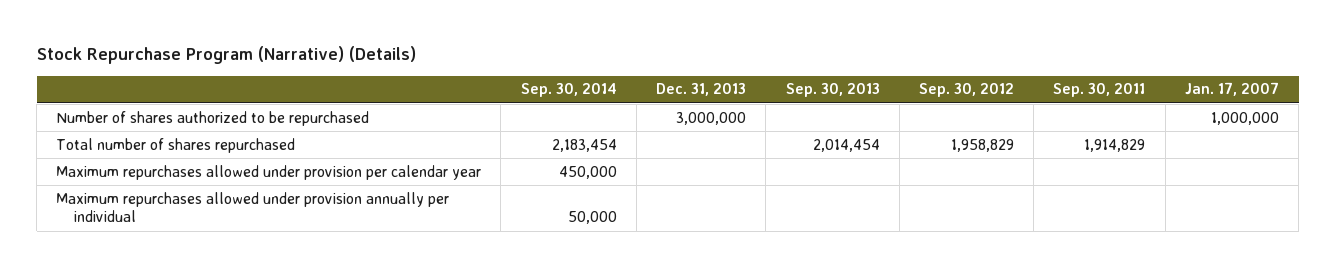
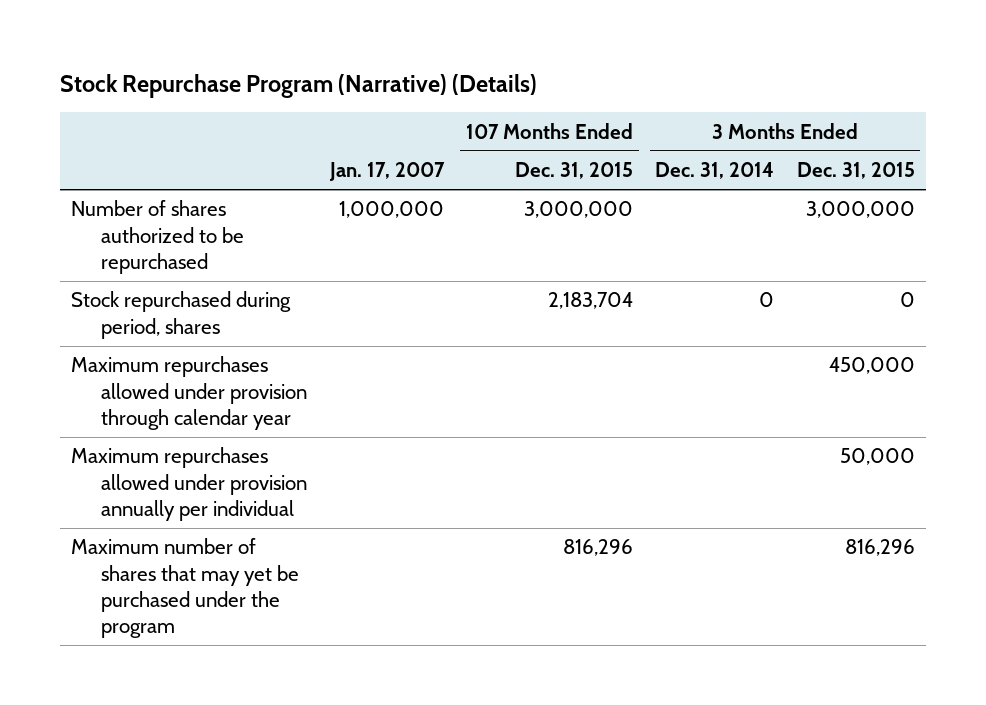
- | Sep. 30, 2014 | Dec. 31, 2013 | Sep. 30, 2013 | Sep. 30, 2012 | Sep. 30, 2011 | Jan. 17, 2007
+ | Jan. 17, 2007 | 107 Months Ended Dec. 31, 2015 | 3 Months Ended Dec. 31, 2014 | 3 Months Ended Dec. 31, 2015
- Total number of shares repurchased | 2,183,454 | | 2,014,454 | 1,958,829 | 1,914,829 |
- Maximum repurchases allowed under provision per calendar year | 450,000 | | | | |
+ Stock repurchased during period, shares | | 2,183,704 | 0 | 0
+ Maximum repurchases allowed under provision through calendar year | | | | 450,000
+ Maximum number of shares that may yet be purchased under the program | | 816,296 | | 816,296

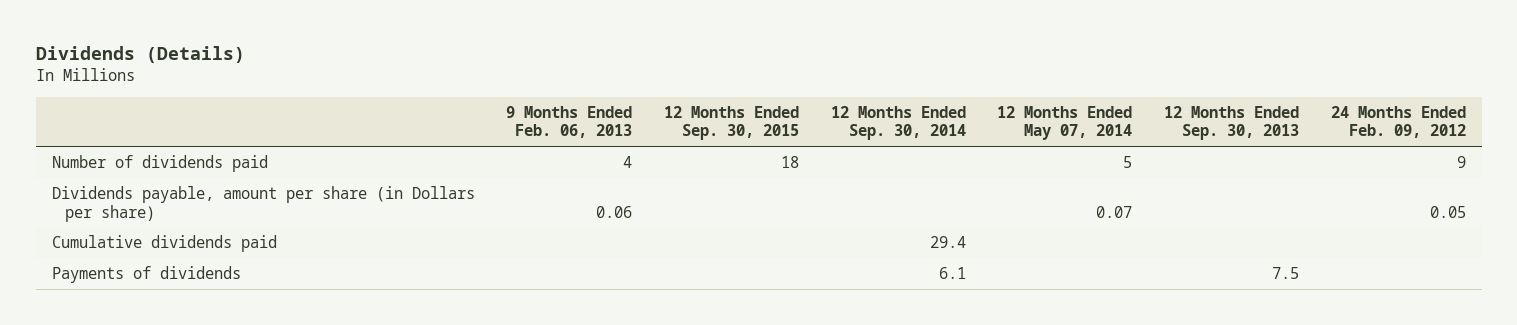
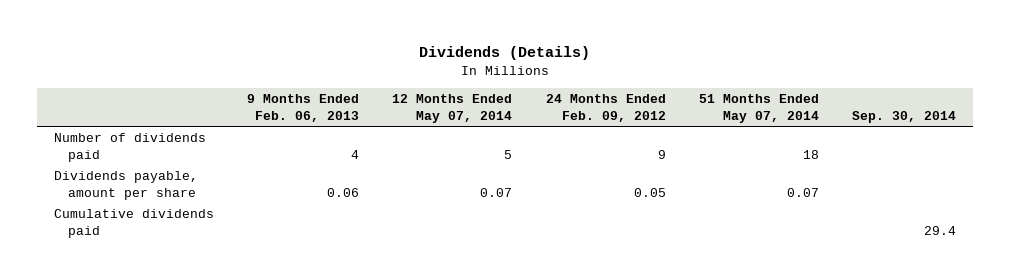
- | 9 Months Ended Feb. 06, 2013 | 12 Months Ended Sep. 30, 2015 | 12 Months Ended Sep. 30, 2014 | 12 Months Ended May 07, 2014 | 12 Months Ended Sep. 30, 2013 | 24 Months Ended Feb. 09, 2012
+ | 9 Months Ended Feb. 06, 2013 | 12 Months Ended May 07, 2014 | 24 Months Ended Feb. 09, 2012 | 51 Months Ended May 07, 2014 | Sep. 30, 2014
- Dividends payable, amount per share (in Dollars per share) | 0.06 | | | 0.07 | | 0.05
+ Dividends payable, amount per share | 0.06 | 0.07 | 0.05 | 0.07 |
- Payments of dividends | | | 6.1 | | 7.5 |

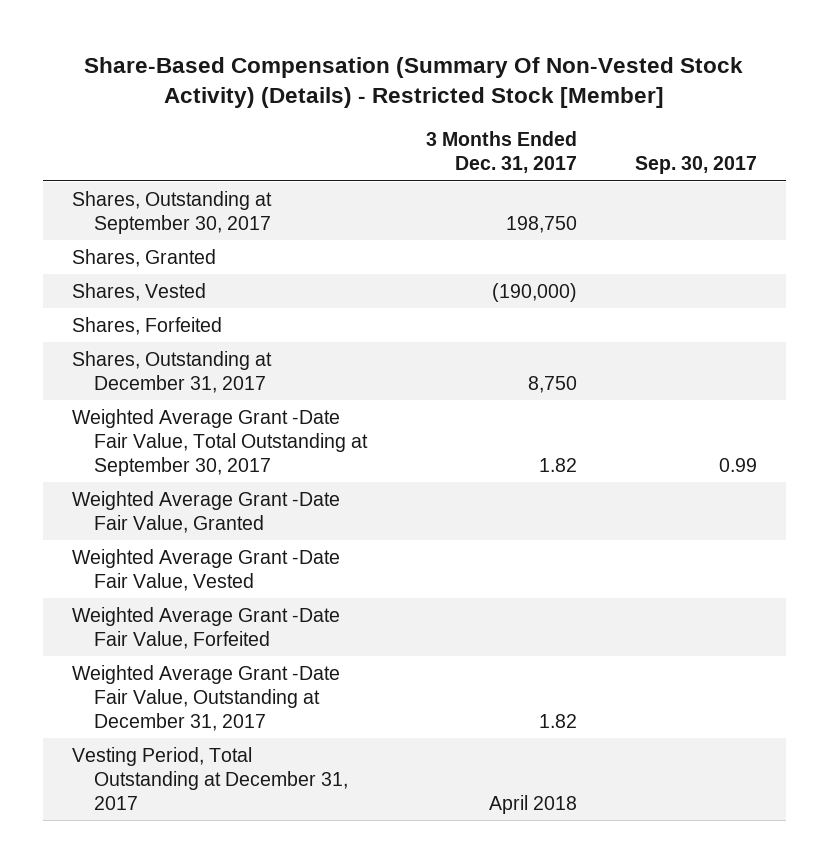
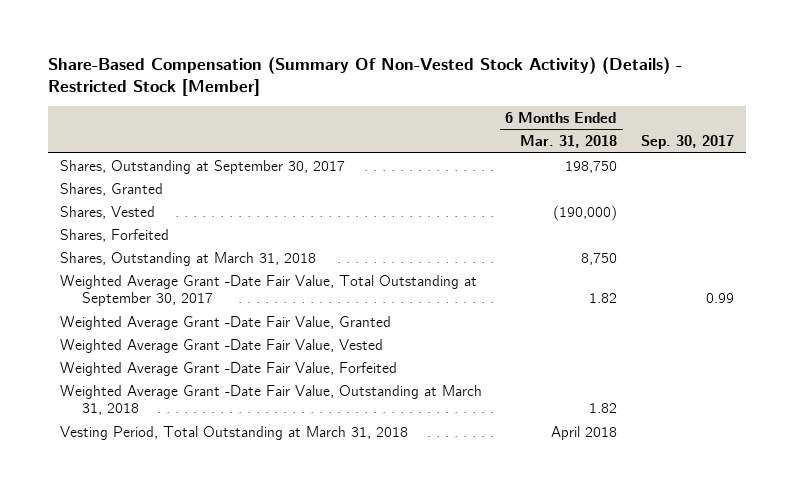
- | 3 Months Ended Dec. 31, 2017 | Sep. 30, 2017
+ | 6 Months Ended Mar. 31, 2018 | Sep. 30, 2017
- Shares, Outstanding at December 31, 2017 | 8,750 |
+ Shares, Outstanding at March 31, 2018 | 8,750 |
- Weighted Average Grant -Date Fair Value, Outstanding at December 31, 2017 | 1.82 |
- Vesting Period, Total Outstanding at December 31, 2017 | April 2018 |
+ Weighted Average Grant -Date Fair Value, Outstanding at March 31, 2018 | 1.82 |
+ Vesting Period, Total Outstanding at March 31, 2018 | April 2018 |

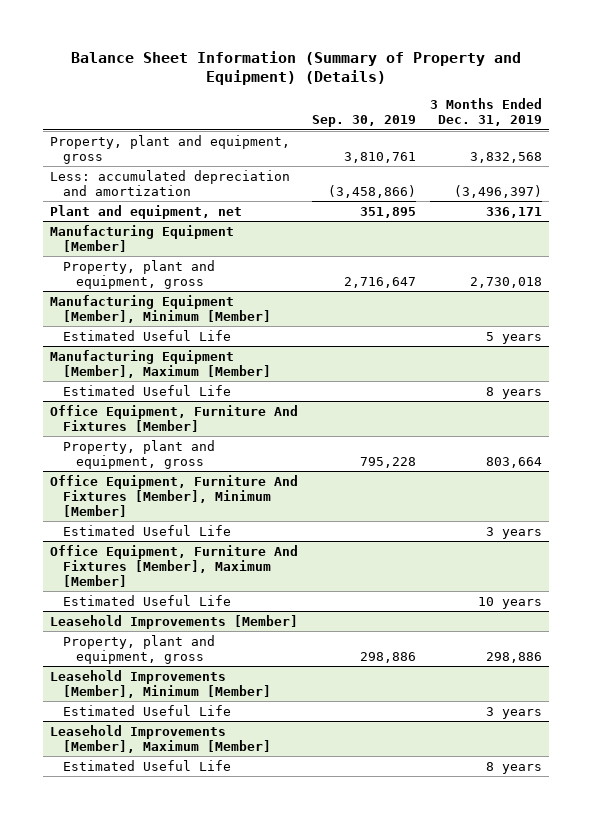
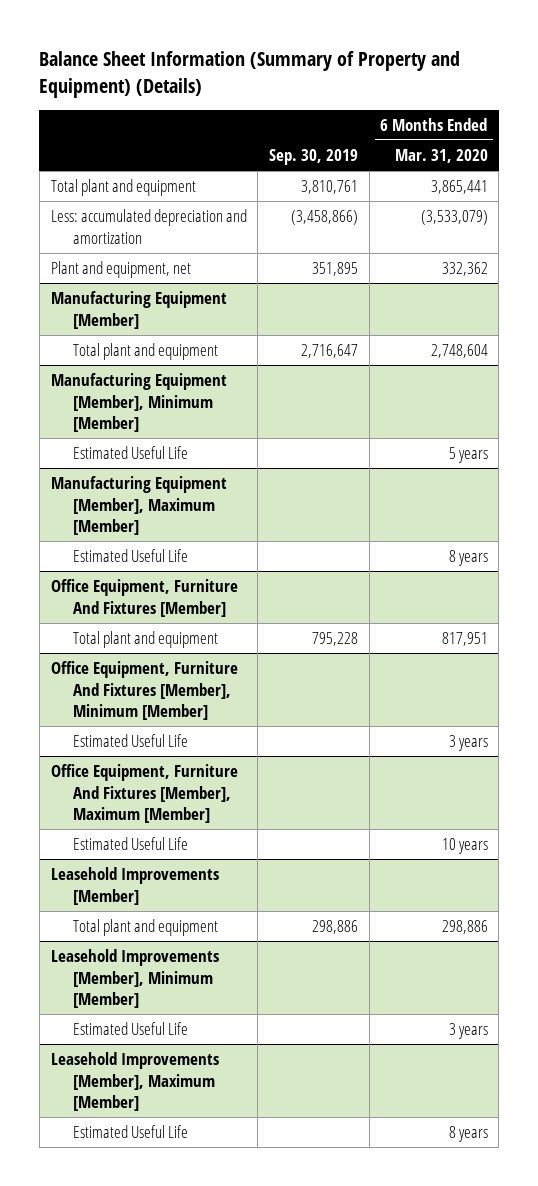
- | Sep. 30, 2019 | 3 Months Ended Dec. 31, 2019
+ | Sep. 30, 2019 | 6 Months Ended Mar. 31, 2020
- Property, plant and equipment, gross | 3,810,761 | 3,832,568
+ Total plant and equipment | 3,810,761 | 3,865,441
@ Manufacturing Equipment [Member]
- Property, plant and equipment, gross | 2,716,647 | 2,730,018
+ Total plant and equipment | 2,716,647 | 2,748,604
@ Office Equipment, Furniture And Fixtures [Member]
- Property, plant and equipment, gross | 795,228 | 803,664
+ Total plant and equipment | 795,228 | 817,951
@ Leasehold Improvements [Member]
- Property, plant and equipment, gross | 298,886 | 298,886
+ Total plant and equipment | 298,886 | 298,886

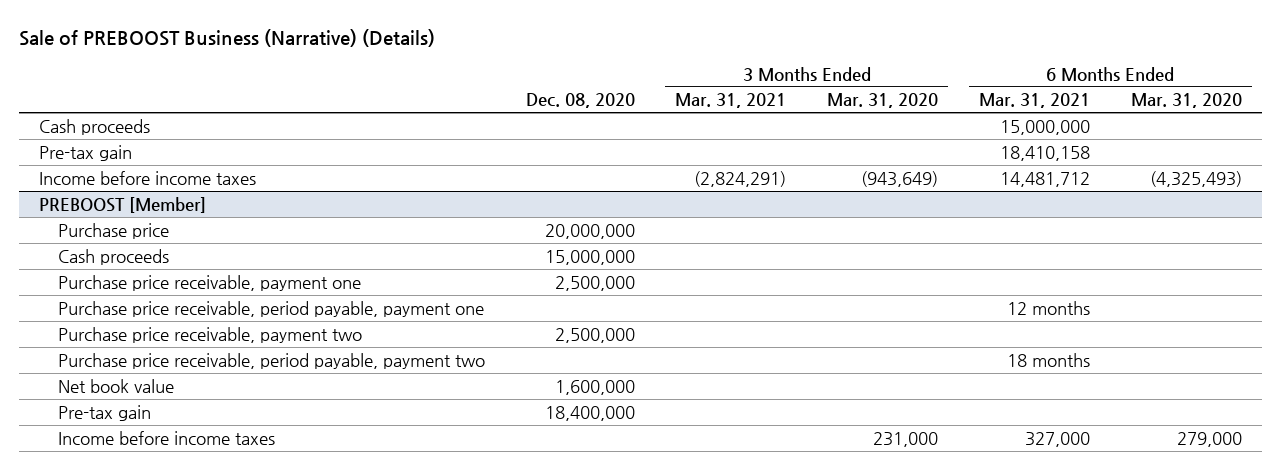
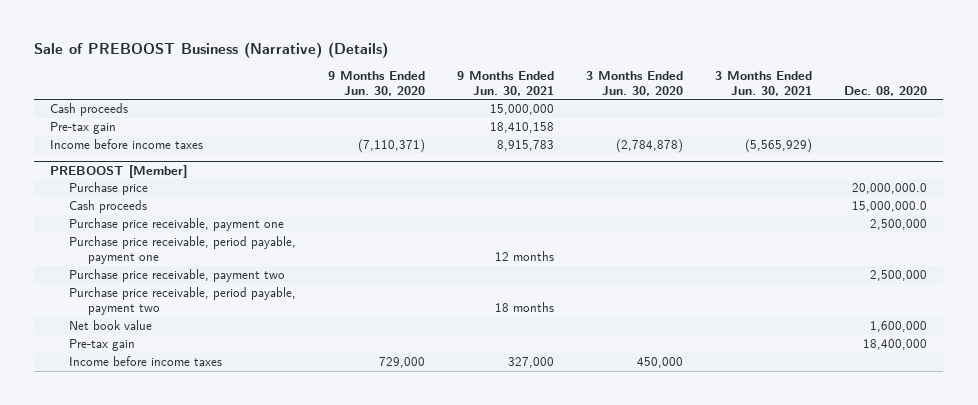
- | Dec. 08, 2020 | 3 Months Ended Mar. 31, 2021 | 3 Months Ended Mar. 31, 2020 | 6 Months Ended Mar. 31, 2021 | 6 Months Ended Mar. 31, 2020
+ | 9 Months Ended Jun. 30, 2020 | 9 Months Ended Jun. 30, 2021 | 3 Months Ended Jun. 30, 2020 | 3 Months Ended Jun. 30, 2021 | Dec. 08, 2020
@ PREBOOST [Member]
- Purchase price | 20,000,000 | | | |
- Cash proceeds | 15,000,000 | | | |
+ Purchase price | | | | | 20,000,000.0
+ Cash proceeds | | | | | 15,000,000.0

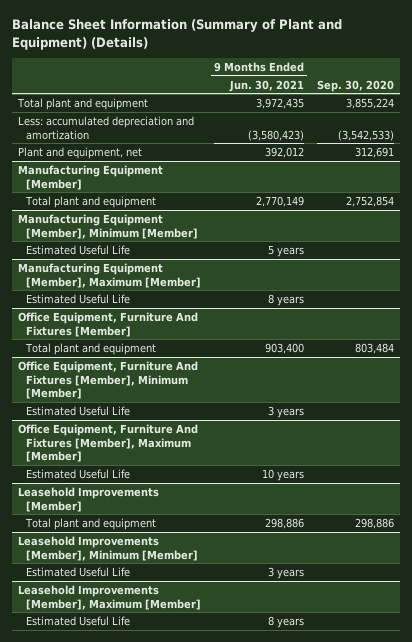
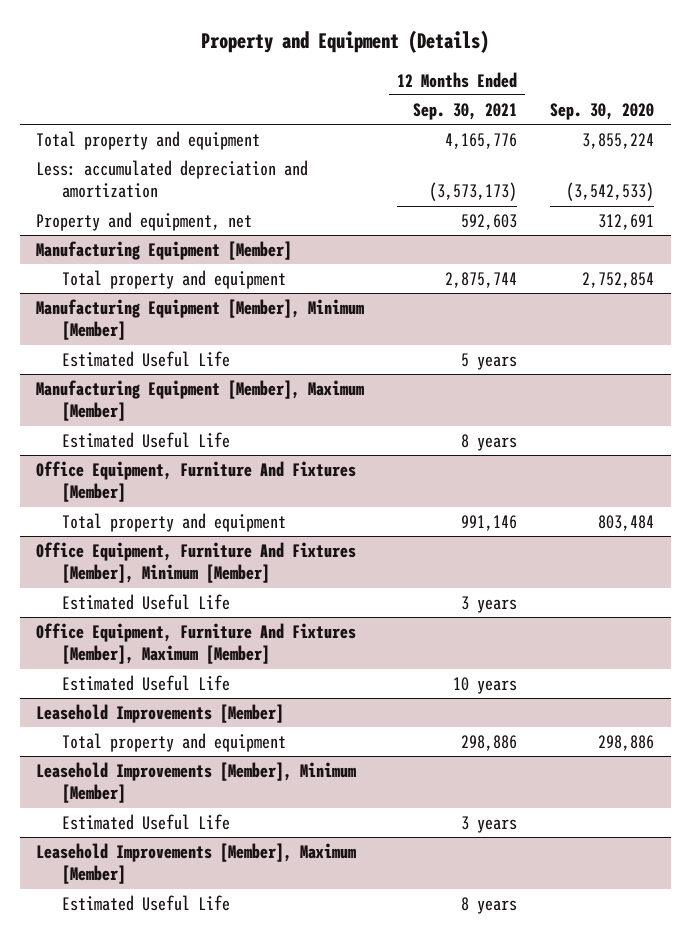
- Balance Sheet Information (Summary of Plant and Equipment) (Details)
+ Property and Equipment (Details)
- | 9 Months Ended Jun. 30, 2021 | Sep. 30, 2020
+ | 12 Months Ended Sep. 30, 2021 | Sep. 30, 2020
- Total plant and equipment | 3,972,435 | 3,855,224
+ Total property and equipment | 4,165,776 | 3,855,224
- Plant and equipment, net | 392,012 | 312,691
+ Property and equipment, net | 592,603 | 312,691
@ Manufacturing Equipment [Member]
- Total plant and equipment | 2,770,149 | 2,752,854
+ Total property and equipment | 2,875,744 | 2,752,854
@ Office Equipment, Furniture And Fixtures [Member]
- Total plant and equipment | 903,400 | 803,484
+ Total property and equipment | 991,146 | 803,484
@ Leasehold Improvements [Member]
- Total plant and equipment | 298,886 | 298,886
+ Total property and equipment | 298,886 | 298,886

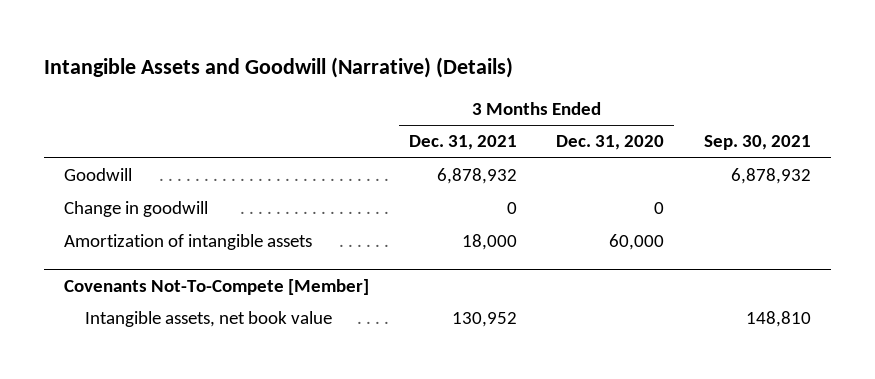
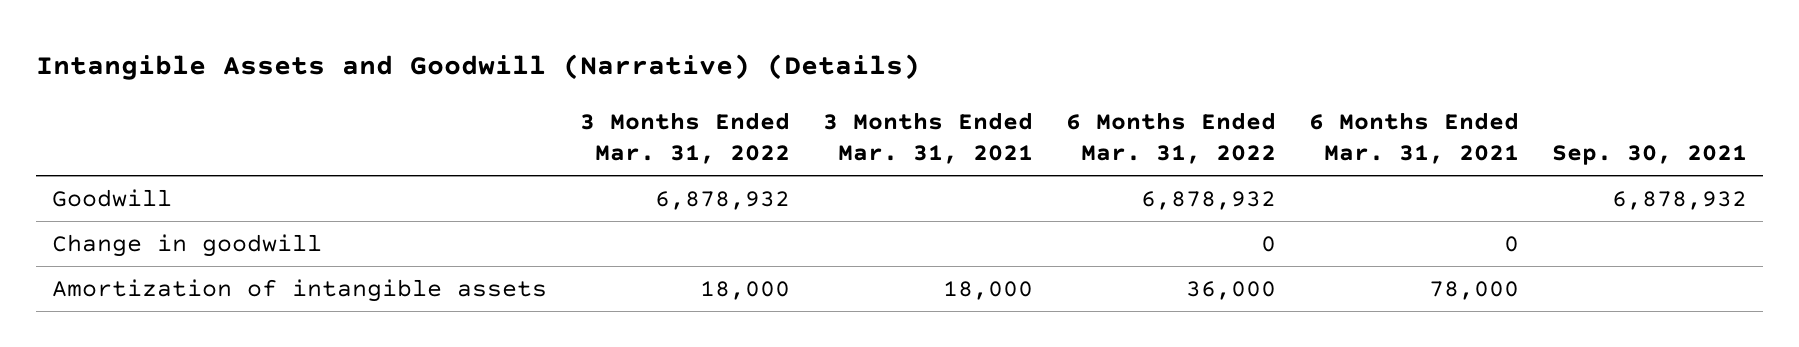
- | 3 Months Ended Dec. 31, 2021 | 3 Months Ended Dec. 31, 2020 | Sep. 30, 2021
+ | 3 Months Ended Mar. 31, 2022 | 3 Months Ended Mar. 31, 2021 | 6 Months Ended Mar. 31, 2022 | 6 Months Ended Mar. 31, 2021 | Sep. 30, 2021
- Covenants Not-To-Compete [Member]
- Intangible assets, net book value | 130,952 | | 148,810

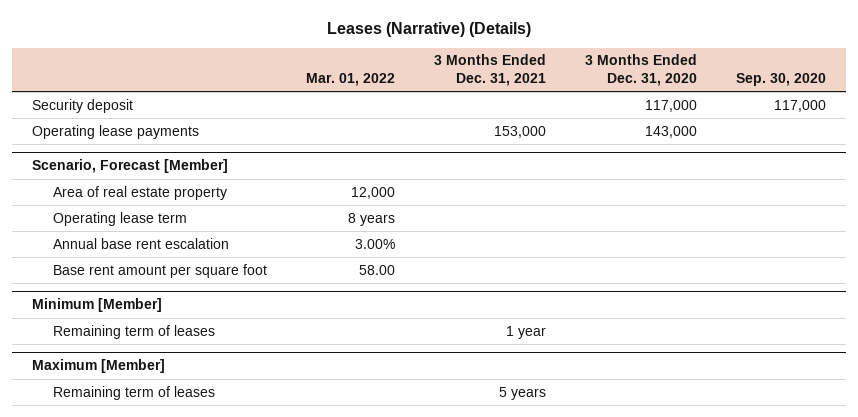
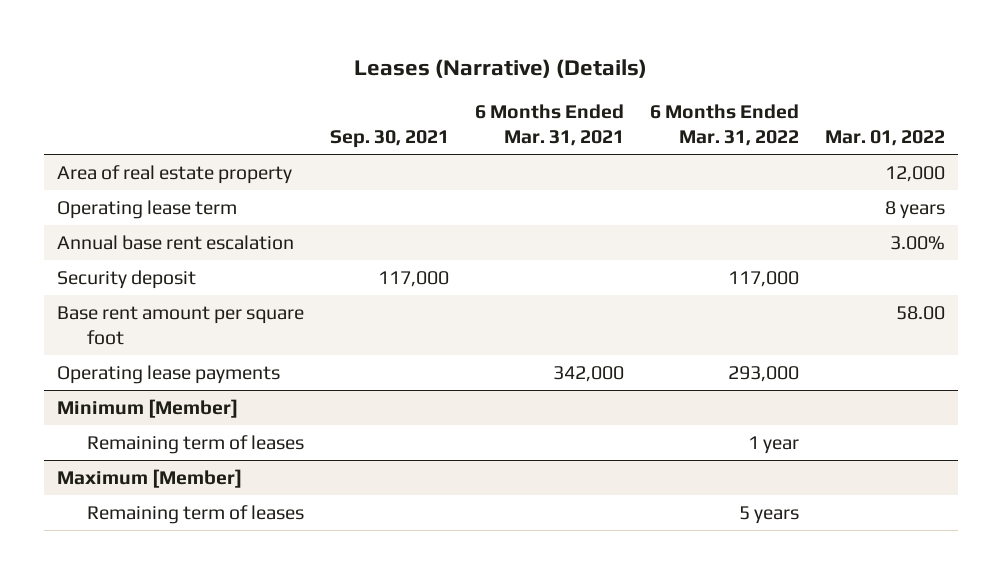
- | Mar. 01, 2022 | 3 Months Ended Dec. 31, 2021 | 3 Months Ended Dec. 31, 2020 | Sep. 30, 2020
+ | Sep. 30, 2021 | 6 Months Ended Mar. 31, 2021 | 6 Months Ended Mar. 31, 2022 | Mar. 01, 2022
+ Area of real estate property | | | | 12,000
+ Operating lease term | | | | 8 years
+ Annual base rent escalation | | | | 3.00%
+ Base rent amount per square foot | | | | 58.00
- Scenario, Forecast [Member]
- Area of real estate property | 12,000 | | |
- Operating lease term | 8 years | | |
- Annual base rent escalation | 3.00% | | |
- Base rent amount per square foot | 58.00 | | |

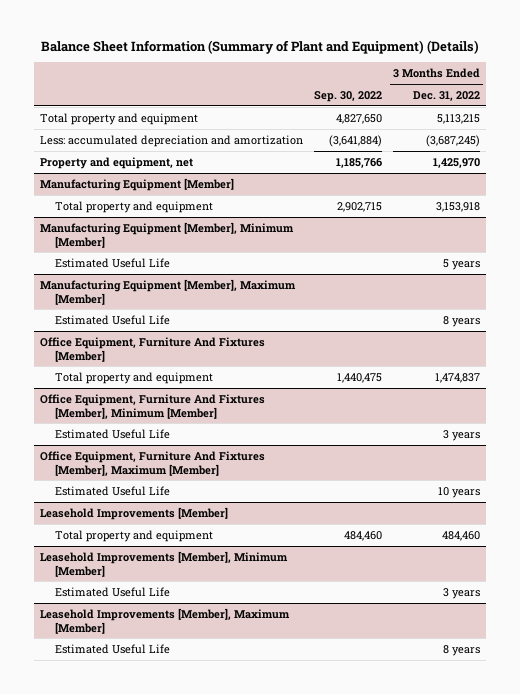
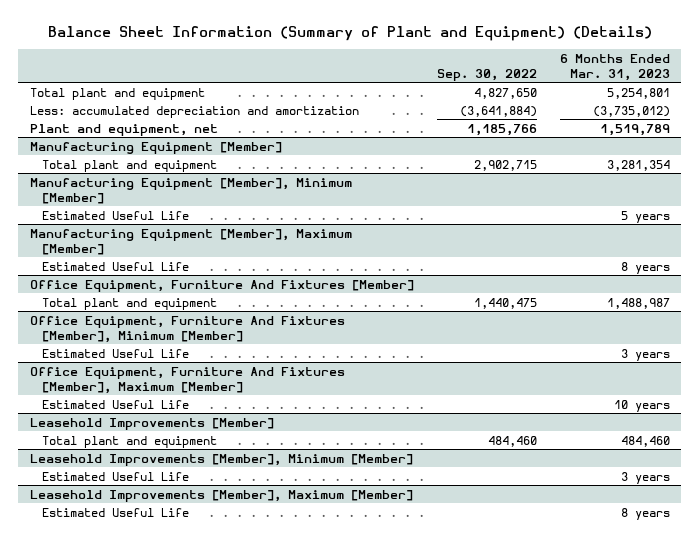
- | Sep. 30, 2022 | 3 Months Ended Dec. 31, 2022
+ | Sep. 30, 2022 | 6 Months Ended Mar. 31, 2023
- Total property and equipment | 4,827,650 | 5,113,215
+ Total plant and equipment | 4,827,650 | 5,254,801
- Property and equipment, net | 1,185,766 | 1,425,970
+ Plant and equipment, net | 1,185,766 | 1,519,789
@ Manufacturing Equipment [Member]
- Total property and equipment | 2,902,715 | 3,153,918
+ Total plant and equipment | 2,902,715 | 3,281,354
@ Office Equipment, Furniture And Fixtures [Member]
- Total property and equipment | 1,440,475 | 1,474,837
+ Total plant and equipment | 1,440,475 | 1,488,987
@ Leasehold Improvements [Member]
- Total property and equipment | 484,460 | 484,460
+ Total plant and equipment | 484,460 | 484,460

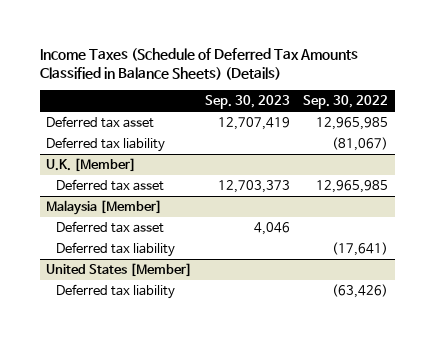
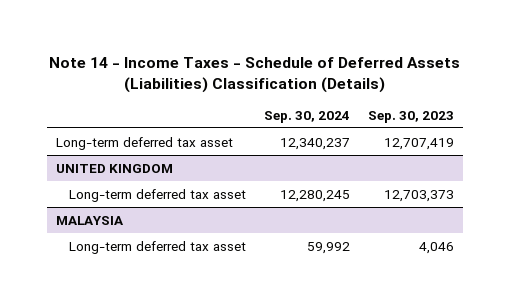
- Income Taxes (Schedule of Deferred Tax Amounts Classified in Balance Sheets) (Details)
+ Note 14 - Income Taxes - Schedule of Deferred Assets (Liabilities) Classification (Details)
- | Sep. 30, 2023 | Sep. 30, 2022
+ | Sep. 30, 2024 | Sep. 30, 2023
- Deferred tax asset | 12,707,419 | 12,965,985
- Deferred tax liability | | (81,067)
- U.K. [Member]
- Deferred tax asset | 12,703,373 | 12,965,985
- Malaysia [Member]
- Deferred tax asset | 4,046 |
- Deferred tax liability | | (17,641)
- United States [Member]
- Deferred tax liability | | (63,426)
+ Long-term deferred tax asset | 12,340,237 | 12,707,419
+ UNITED KINGDOM
+ Long-term deferred tax asset | 12,280,245 | 12,703,373
+ MALAYSIA
+ Long-term deferred tax asset | 59,992 | 4,046

